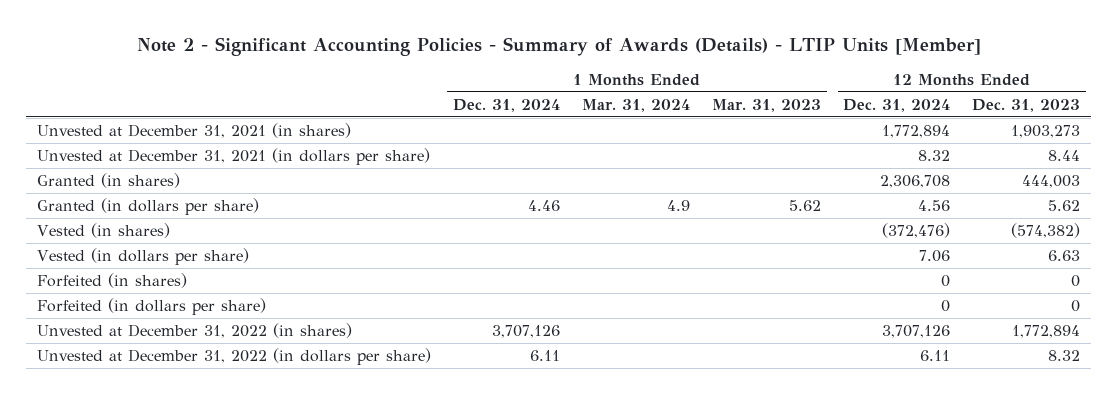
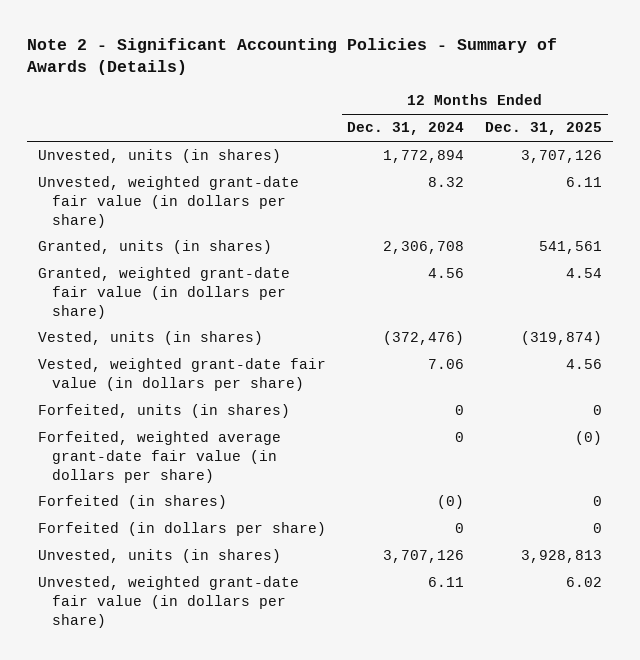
- Note 2 - Significant Accounting Policies - Summary of Awards (Details) - LTIP Units [Member]
+ Note 2 - Significant Accounting Policies - Summary of Awards (Details)
- | 1 Months Ended Dec. 31, 2024 | 1 Months Ended Mar. 31, 2024 | 1 Months Ended Mar. 31, 2023 | 12 Months Ended Dec. 31, 2024 | 12 Months Ended Dec. 31, 2023
+ | 12 Months Ended Dec. 31, 2024 | 12 Months Ended Dec. 31, 2025
- Unvested at December 31, 2021 (in shares) | | | | 1,772,894 | 1,903,273
- Unvested at December 31, 2021 (in dollars per share) | | | | 8.32 | 8.44
- Granted (in shares) | | | | 2,306,708 | 444,003
- Granted (in dollars per share) | 4.46 | 4.9 | 5.62 | 4.56 | 5.62
- Vested (in shares) | | | | (372,476) | (574,382)
- Vested (in dollars per share) | | | | 7.06 | 6.63
- Forfeited (in shares) | | | | 0 | 0
+ Unvested, units (in shares) | 1,772,894 | 3,707,126
+ Unvested, weighted grant-date fair value (in dollars per share) | 8.32 | 6.11
+ Granted, units (in shares) | 2,306,708 | 541,561
+ Granted, weighted grant-date fair value (in dollars per share) | 4.56 | 4.54
+ Vested, units (in shares) | (372,476) | (319,874)
+ Vested, weighted grant-date fair value (in dollars per share) | 7.06 | 4.56
+ Forfeited, units (in shares) | 0 | 0
+ Forfeited, weighted average grant-date fair value (in dollars per share) | 0 | (0)
+ Forfeited (in shares) | (0) | 0
- Unvested at December 31, 2022 (in shares) | 3,707,126 | | | 3,707,126 | 1,772,894
- Unvested at December 31, 2022 (in dollars per share) | 6.11 | | | 6.11 | 8.32
+ Unvested, units (in shares) | 3,707,126 | 3,928,813
+ Unvested, weighted grant-date fair value (in dollars per share) | 6.11 | 6.02

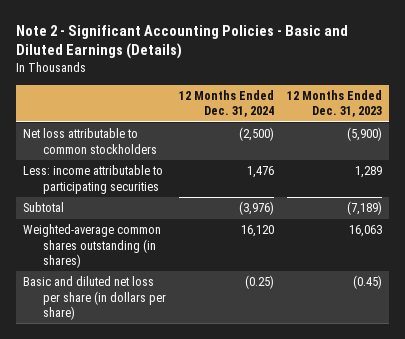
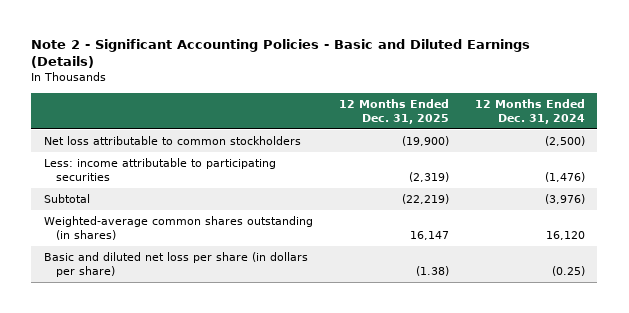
- | 12 Months Ended Dec. 31, 2024 | 12 Months Ended Dec. 31, 2023
+ | 12 Months Ended Dec. 31, 2025 | 12 Months Ended Dec. 31, 2024
- Less: income attributable to participating securities | 1,476 | 1,289
+ Less: income attributable to participating securities | (2,319) | (1,476)

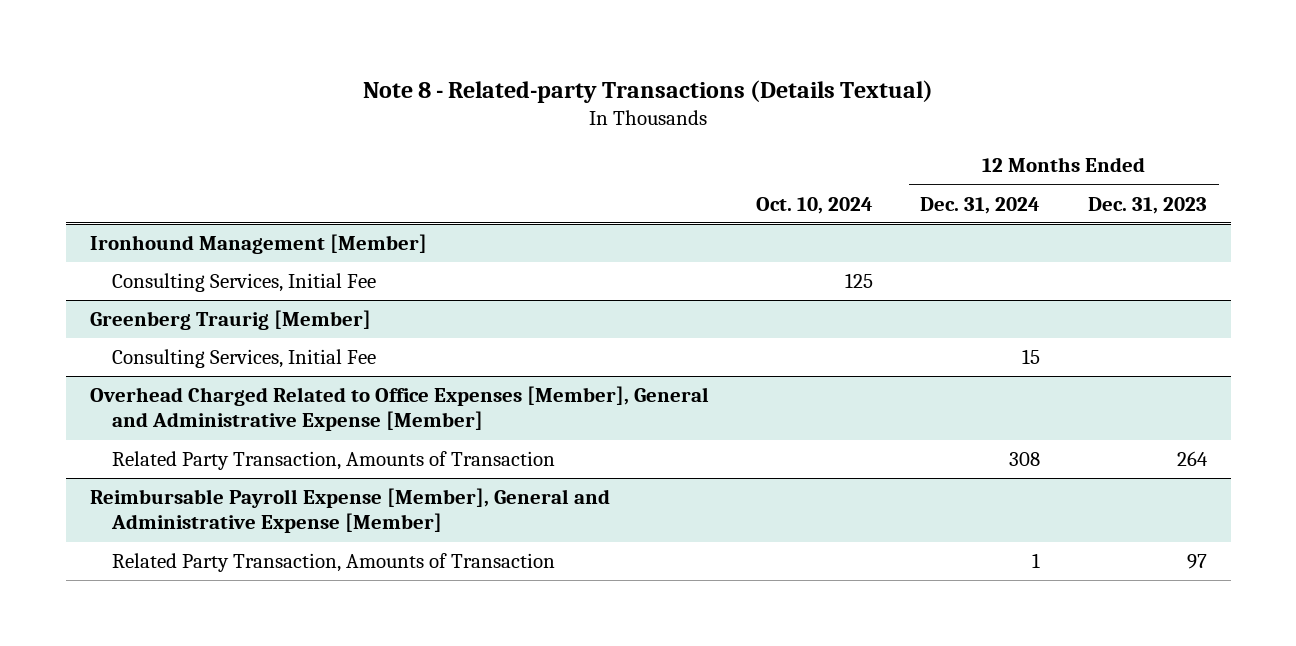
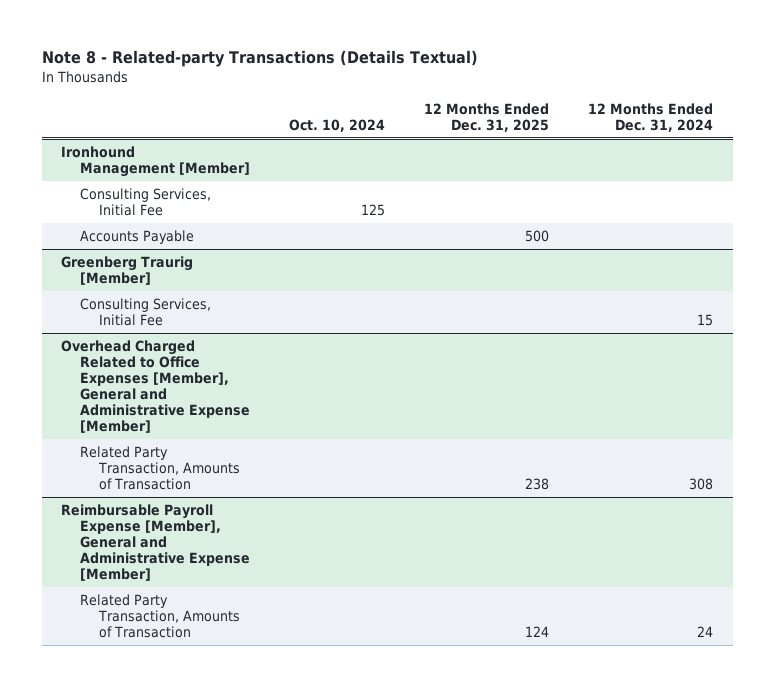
- | Oct. 10, 2024 | 12 Months Ended Dec. 31, 2024 | 12 Months Ended Dec. 31, 2023
+ | Oct. 10, 2024 | 12 Months Ended Dec. 31, 2025 | 12 Months Ended Dec. 31, 2024
@ Ironhound Management [Member]
+ Accounts Payable | | 500 |
@ Reimbursable Payroll Expense [Member], General and Administrative Expense [Member]
- Related Party Transaction, Amounts of Transaction | | 1 | 97
+ Related Party Transaction, Amounts of Transaction | | 124 | 24

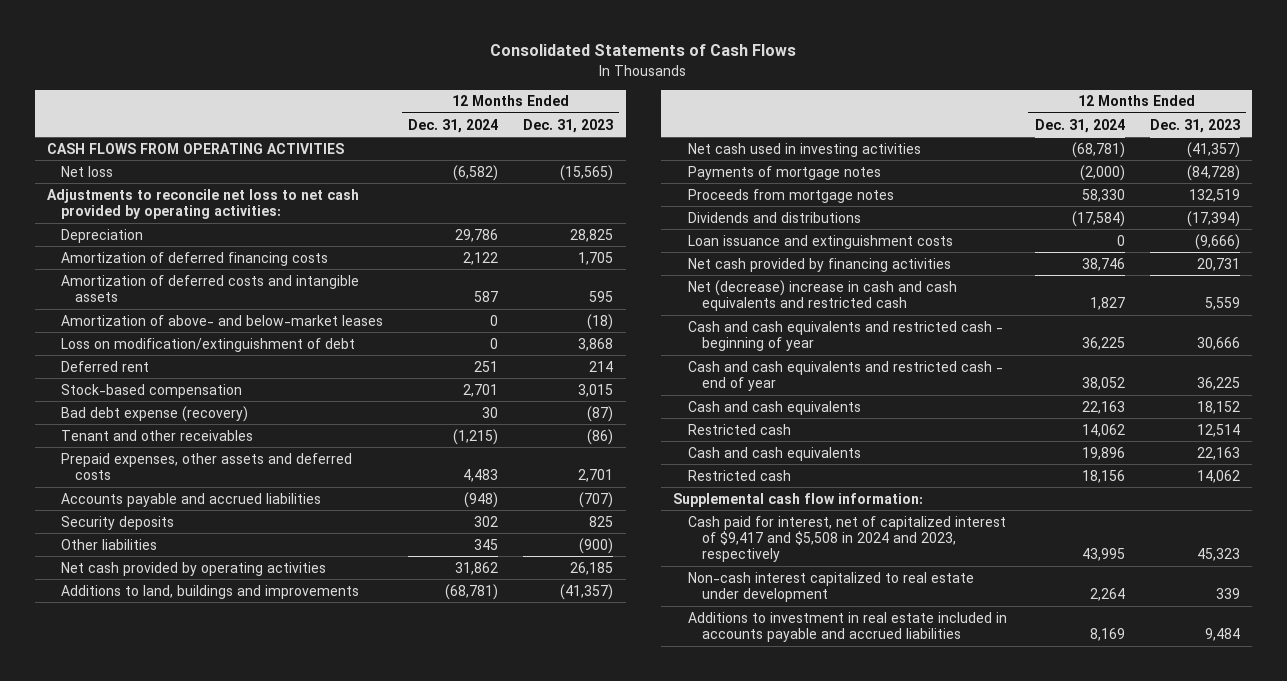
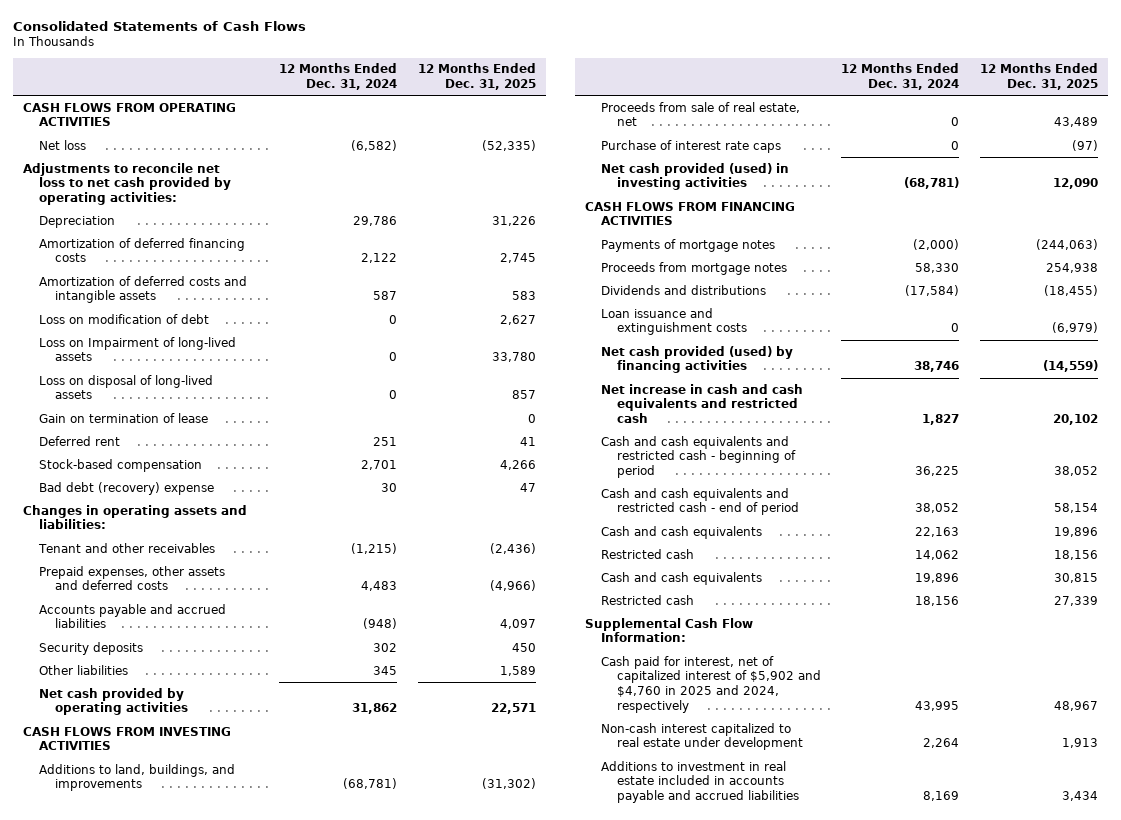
- | 12 Months Ended Dec. 31, 2024 | 12 Months Ended Dec. 31, 2023
+ | 12 Months Ended Dec. 31, 2024 | 12 Months Ended Dec. 31, 2025
- Amortization of above- and below-market leases | 0 | (18)
- Loss on modification/extinguishment of debt | 0 | 3,868
+ Loss on modification of debt | 0 | 2,627
+ Loss on Impairment of long-lived assets | 0 | 33,780
+ Loss on disposal of long-lived assets | 0 | 857
+ Gain on termination of lease | | 0
- Bad debt expense (recovery) | 30 | (87)
+ Bad debt (recovery) expense | 30 | 47
+ Changes in operating assets and liabilities:
- Additions to land, buildings and improvements | (68,781) | (41,357)
- Net cash used in investing activities | (68,781) | (41,357)
+ CASH FLOWS FROM INVESTING ACTIVITIES
+ Additions to land, buildings, and improvements | (68,781) | (31,302)
+ Proceeds from sale of real estate, net | 0 | 43,489
+ Purchase of interest rate caps | 0 | (97)
+ Net cash provided (used) in investing activities | (68,781) | 12,090
+ CASH FLOWS FROM FINANCING ACTIVITIES
- Net cash provided by financing activities | 38,746 | 20,731
- Net (decrease) increase in cash and cash equivalents and restricted cash | 1,827 | 5,559
- Cash and cash equivalents and restricted cash - beginning of year | 36,225 | 30,666
- Cash and cash equivalents and restricted cash - end of year | 38,052 | 36,225
+ Net cash provided (used) by financing activities | 38,746 | (14,559)
+ Net increase in cash and cash equivalents and restricted cash | 1,827 | 20,102
+ Cash and cash equivalents and restricted cash - beginning of period | 36,225 | 38,052
+ Cash and cash equivalents and restricted cash - end of period | 38,052 | 58,154
- Supplemental cash flow information:
- Cash paid for interest, net of capitalized interest of $9,417 and $5,508 in 2024 and 2023, respectively | 43,995 | 45,323
+ Supplemental Cash Flow Information:
+ Cash paid for interest, net of capitalized interest of $5,902 and $4,760 in 2025 and 2024, respectively | 43,995 | 48,967

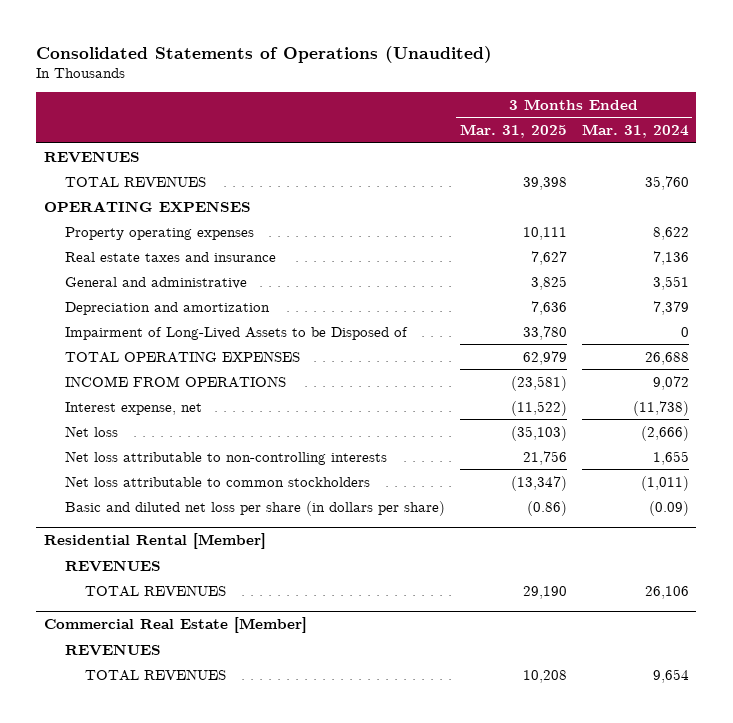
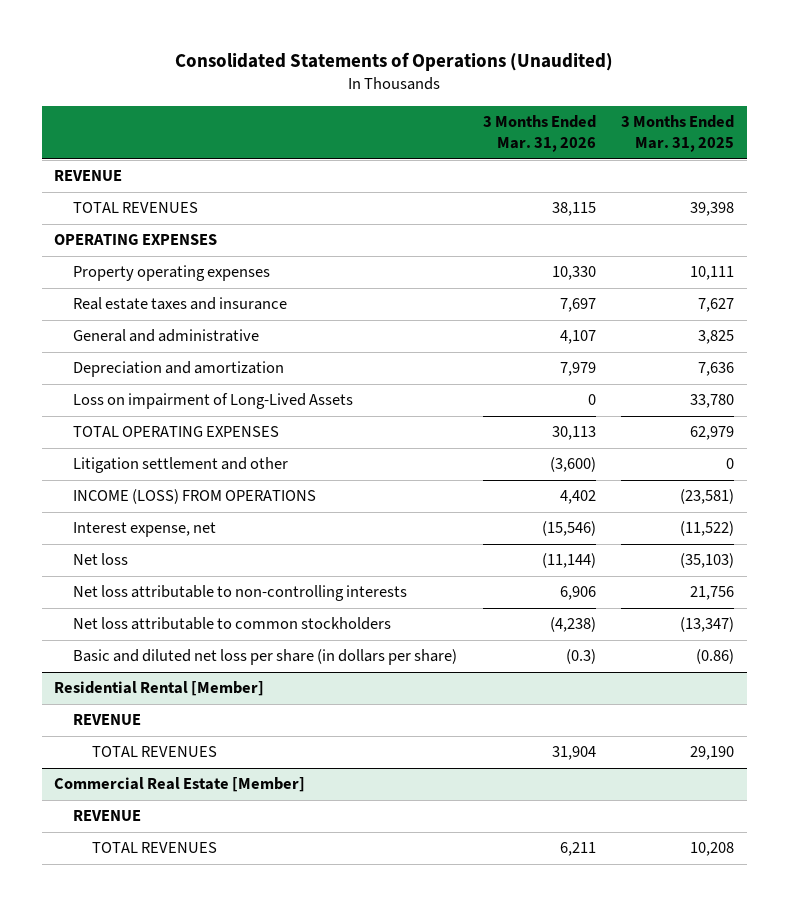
- | 3 Months Ended Mar. 31, 2025 | 3 Months Ended Mar. 31, 2024
+ | 3 Months Ended Mar. 31, 2026 | 3 Months Ended Mar. 31, 2025
- REVENUES
+ REVENUE
- Impairment of Long-Lived Assets to be Disposed of | 33,780 | 0
+ Loss on impairment of Long-Lived Assets | 0 | 33,780
- INCOME FROM OPERATIONS | (23,581) | 9,072
+ Litigation settlement and other | (3,600) | 0
+ INCOME (LOSS) FROM OPERATIONS | 4,402 | (23,581)
@ Residential Rental [Member]
- REVENUES
+ REVENUE
@ Commercial Real Estate [Member]
- REVENUES
+ REVENUE

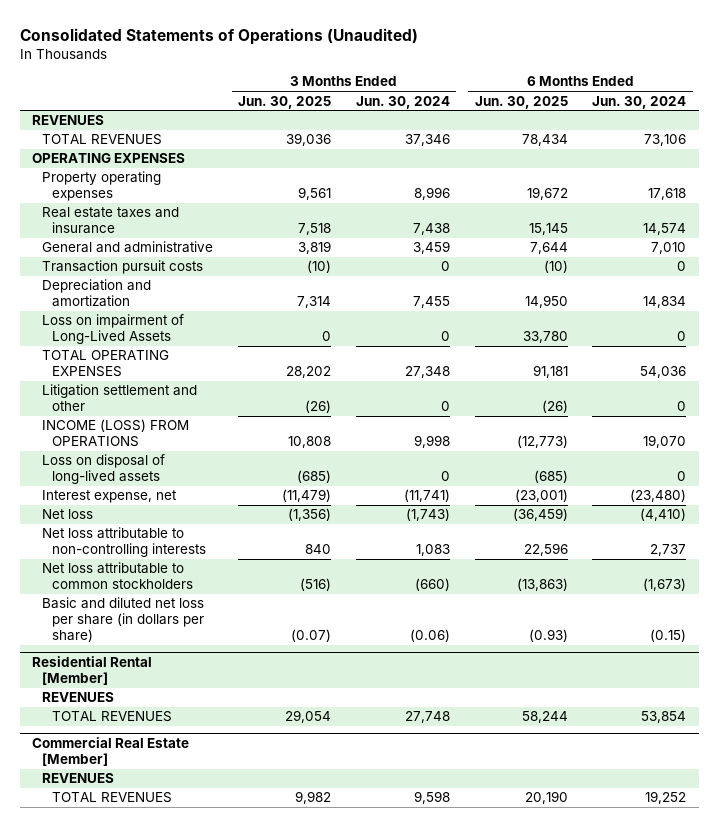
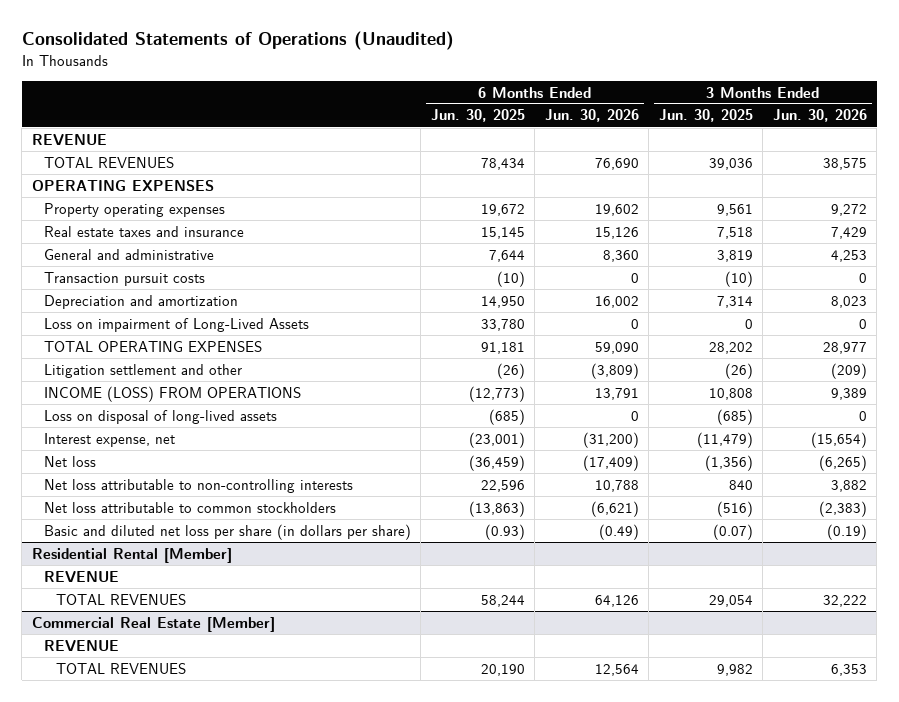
- | 3 Months Ended Jun. 30, 2025 | 3 Months Ended Jun. 30, 2024 | 6 Months Ended Jun. 30, 2025 | 6 Months Ended Jun. 30, 2024
+ | 6 Months Ended Jun. 30, 2025 | 6 Months Ended Jun. 30, 2026 | 3 Months Ended Jun. 30, 2025 | 3 Months Ended Jun. 30, 2026
- REVENUES
+ REVENUE
@ Residential Rental [Member]
- REVENUES
+ REVENUE
@ Commercial Real Estate [Member]
- REVENUES
+ REVENUE

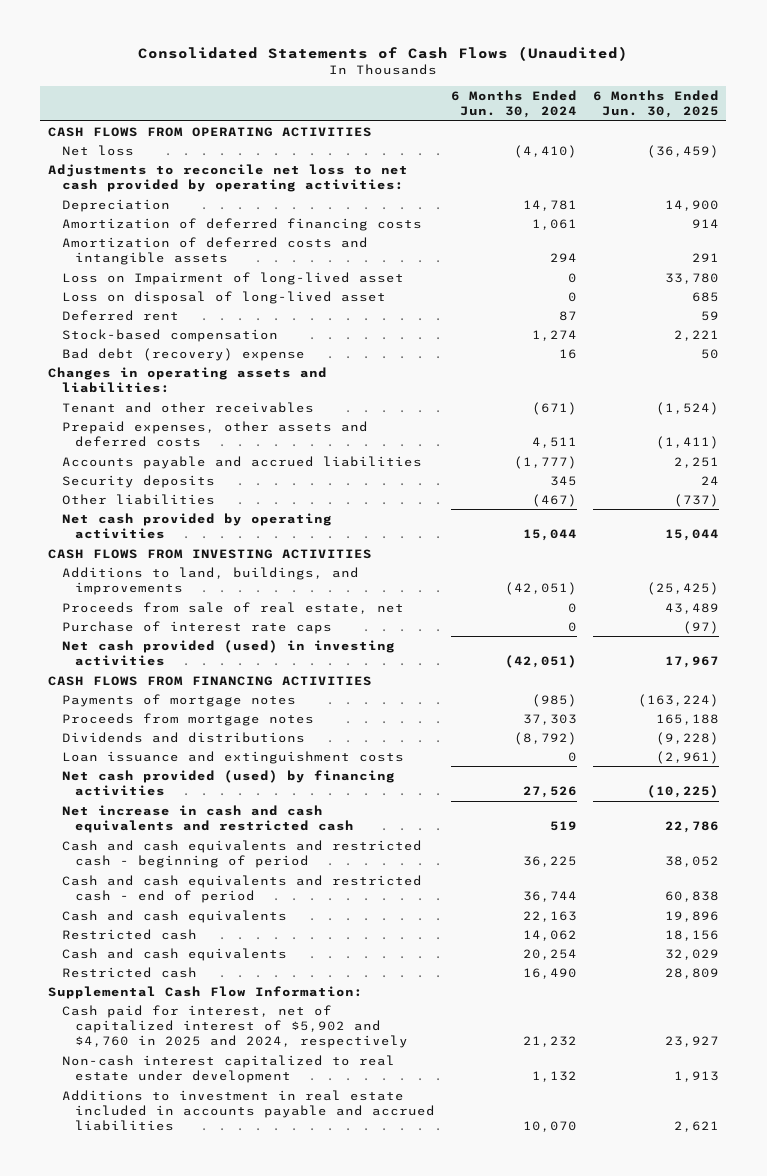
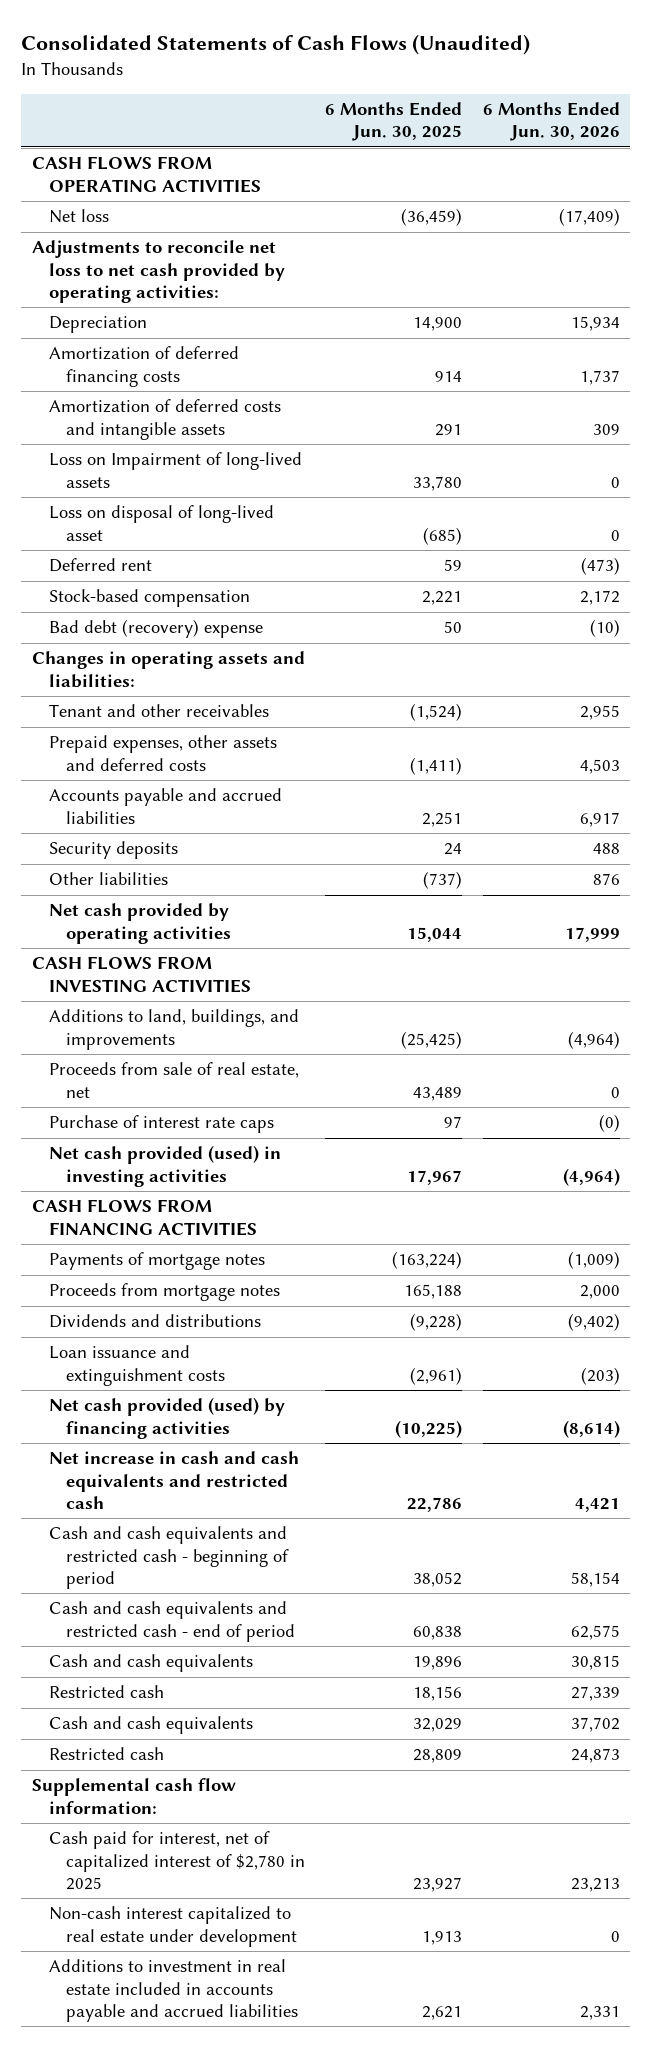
- | 6 Months Ended Jun. 30, 2024 | 6 Months Ended Jun. 30, 2025
+ | 6 Months Ended Jun. 30, 2025 | 6 Months Ended Jun. 30, 2026
- Loss on Impairment of long-lived asset | 0 | 33,780
- Loss on disposal of long-lived asset | 0 | 685
+ Loss on Impairment of long-lived assets | 33,780 | 0
+ Loss on disposal of long-lived asset | (685) | 0
- Purchase of interest rate caps | 0 | (97)
+ Purchase of interest rate caps | 97 | (0)
- Supplemental Cash Flow Information:
- Cash paid for interest, net of capitalized interest of $5,902 and $4,760 in 2025 and 2024, respectively | 21,232 | 23,927
+ Supplemental cash flow information:
+ Cash paid for interest, net of capitalized interest of $2,780 in 2025 | 23,927 | 23,213

